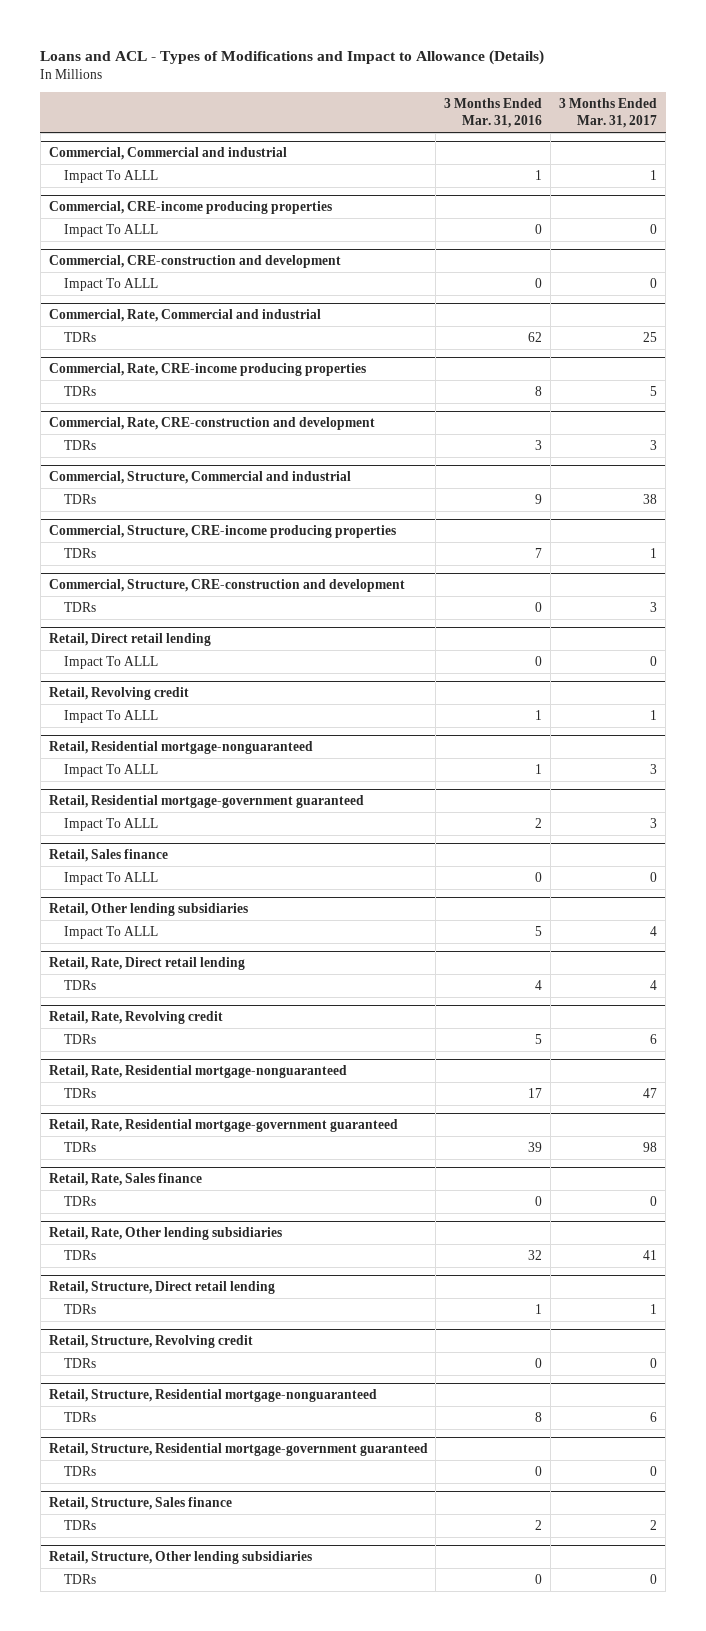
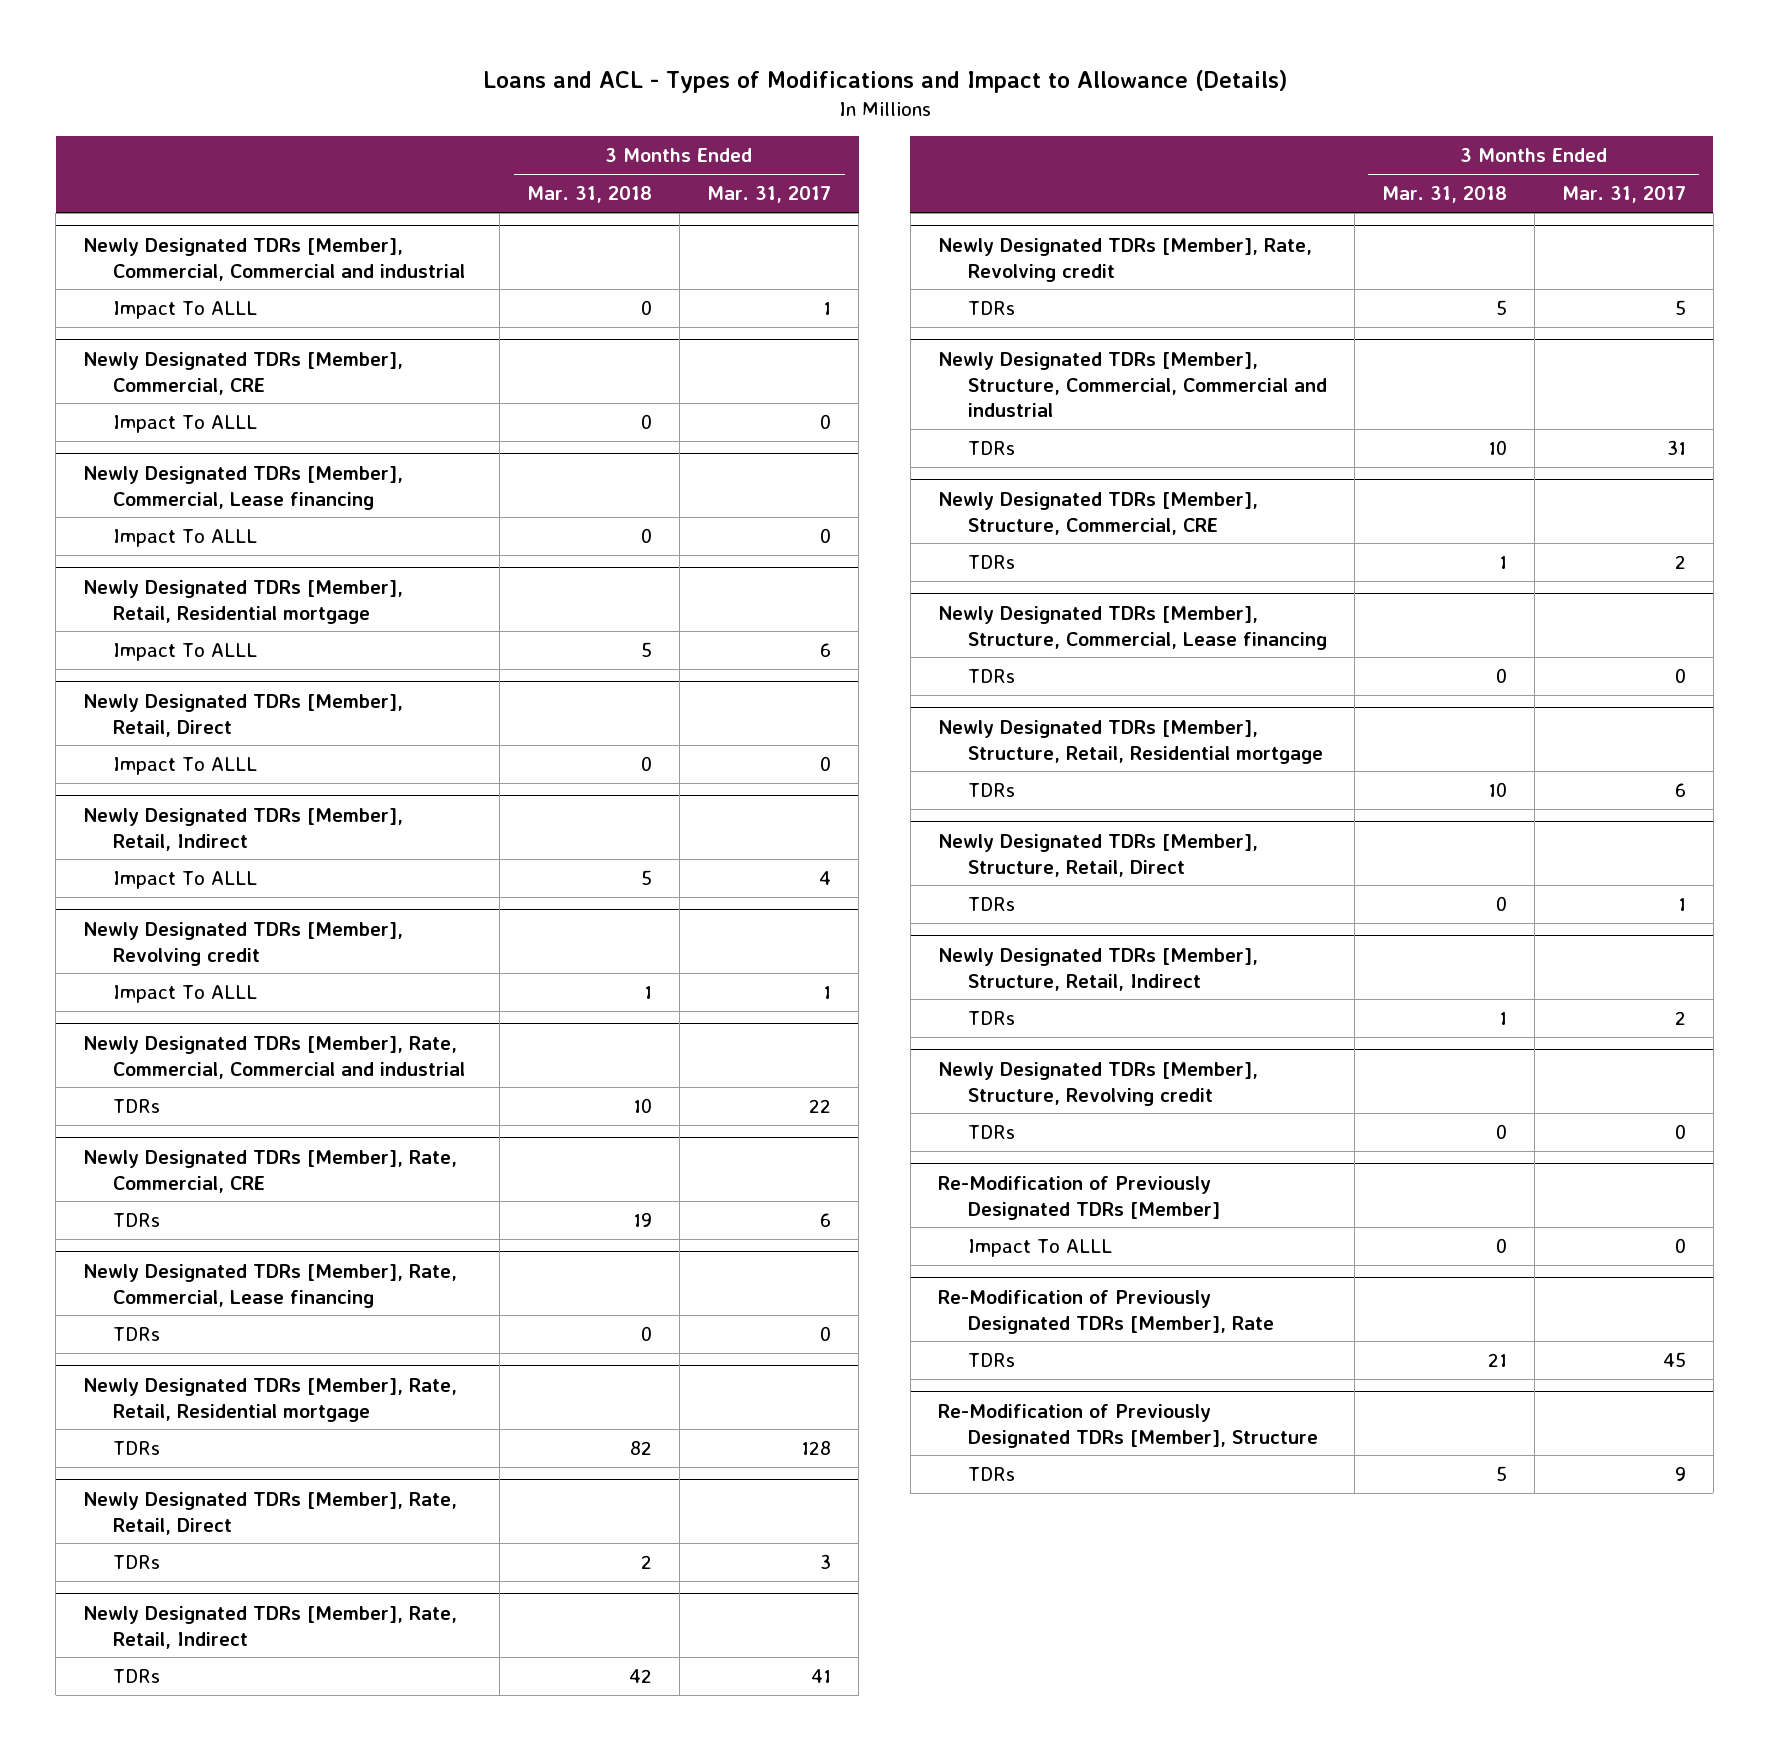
- | 3 Months Ended Mar. 31, 2016 | 3 Months Ended Mar. 31, 2017
+ | 3 Months Ended Mar. 31, 2018 | 3 Months Ended Mar. 31, 2017
- Commercial, Commercial and industrial
+ Newly Designated TDRs [Member], Commercial, Commercial and industrial
- Commercial, CRE-income producing properties
- Impact To ALLL | 0 | 0
- Commercial, CRE-construction and development
+ Newly Designated TDRs [Member], Commercial, CRE
- Commercial, Rate, Commercial and industrial
- TDRs | 62 | 25
- Commercial, Rate, CRE-income producing properties
- TDRs | 8 | 5
- Commercial, Rate, CRE-construction and development
- TDRs | 3 | 3
- Commercial, Structure, Commercial and industrial
- TDRs | 9 | 38
- Commercial, Structure, CRE-income producing properties
- TDRs | 7 | 1
- Commercial, Structure, CRE-construction and development
- TDRs | 0 | 3
- Retail, Direct retail lending
+ Newly Designated TDRs [Member], Commercial, Lease financing
- Retail, Revolving credit
- Impact To ALLL | 1 | 1
- Retail, Residential mortgage-nonguaranteed
- Impact To ALLL | 1 | 3
- Retail, Residential mortgage-government guaranteed
- Impact To ALLL | 2 | 3
- Retail, Sales finance
+ Newly Designated TDRs [Member], Retail, Residential mortgage
+ Impact To ALLL | 5 | 6
+ Newly Designated TDRs [Member], Retail, Direct
- Retail, Other lending subsidiaries
+ Newly Designated TDRs [Member], Retail, Indirect
- Retail, Rate, Direct retail lending
- TDRs | 4 | 4
- Retail, Rate, Revolving credit
+ Newly Designated TDRs [Member], Revolving credit
+ Impact To ALLL | 1 | 1
+ Newly Designated TDRs [Member], Rate, Commercial, Commercial and industrial
+ TDRs | 10 | 22
+ Newly Designated TDRs [Member], Rate, Commercial, CRE
- Retail, Rate, Residential mortgage-nonguaranteed
- TDRs | 17 | 47
- Retail, Rate, Residential mortgage-government guaranteed
- TDRs | 39 | 98
- Retail, Rate, Sales finance
+ Newly Designated TDRs [Member], Rate, Commercial, Lease financing
- Retail, Rate, Other lending subsidiaries
+ Newly Designated TDRs [Member], Rate, Retail, Residential mortgage
+ TDRs | 82 | 128
+ Newly Designated TDRs [Member], Rate, Retail, Direct
+ TDRs | 2 | 3
+ Newly Designated TDRs [Member], Rate, Retail, Indirect
- Retail, Structure, Direct retail lending
- TDRs | 1 | 1
- Retail, Structure, Revolving credit
+ Newly Designated TDRs [Member], Rate, Revolving credit
+ TDRs | 5 | 5
+ Newly Designated TDRs [Member], Structure, Commercial, Commercial and industrial
+ TDRs | 10 | 31
+ Newly Designated TDRs [Member], Structure, Commercial, CRE
+ TDRs | 1 | 2
+ Newly Designated TDRs [Member], Structure, Commercial, Lease financing
- Retail, Structure, Residential mortgage-nonguaranteed
+ Newly Designated TDRs [Member], Structure, Retail, Residential mortgage
- Retail, Structure, Residential mortgage-government guaranteed
- TDRs | 0 | 0
- Retail, Structure, Sales finance
+ Newly Designated TDRs [Member], Structure, Retail, Direct
+ TDRs | 0 | 1
+ Newly Designated TDRs [Member], Structure, Retail, Indirect
- Retail, Structure, Other lending subsidiaries
+ Newly Designated TDRs [Member], Structure, Revolving credit
+ Re-Modification of Previously Designated TDRs [Member]
+ Impact To ALLL | 0 | 0
+ Re-Modification of Previously Designated TDRs [Member], Rate
+ TDRs | 21 | 45
+ Re-Modification of Previously Designated TDRs [Member], Structure
+ TDRs | 5 | 9

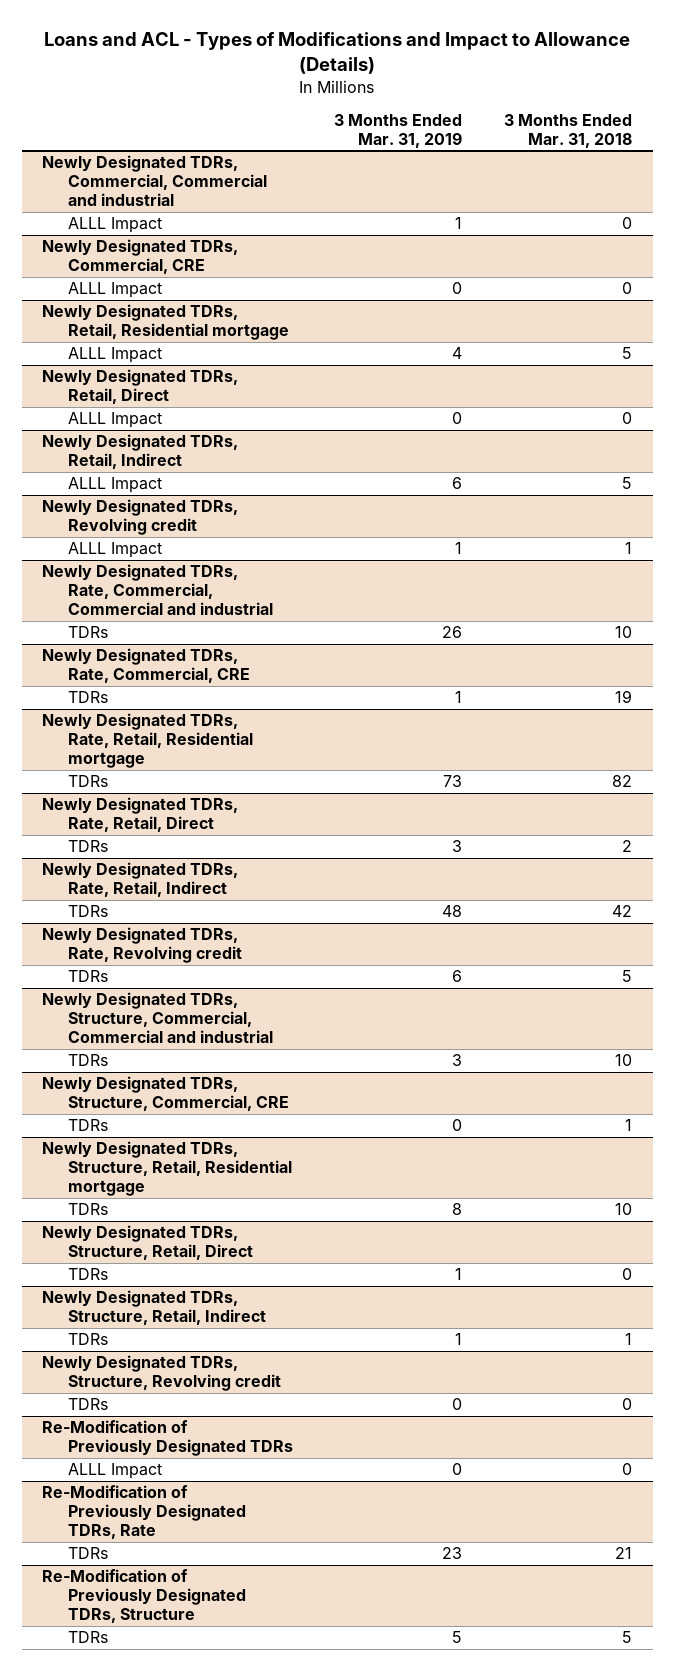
- | 3 Months Ended Mar. 31, 2018 | 3 Months Ended Mar. 31, 2017
+ | 3 Months Ended Mar. 31, 2019 | 3 Months Ended Mar. 31, 2018
- Newly Designated TDRs [Member], Commercial, Commercial and industrial
- Impact To ALLL | 0 | 1
- Newly Designated TDRs [Member], Commercial, CRE
- Impact To ALLL | 0 | 0
- Newly Designated TDRs [Member], Commercial, Lease financing
- Impact To ALLL | 0 | 0
- Newly Designated TDRs [Member], Retail, Residential mortgage
- Impact To ALLL | 5 | 6
- Newly Designated TDRs [Member], Retail, Direct
- Impact To ALLL | 0 | 0
- Newly Designated TDRs [Member], Retail, Indirect
- Impact To ALLL | 5 | 4
- Newly Designated TDRs [Member], Revolving credit
- Impact To ALLL | 1 | 1
- Newly Designated TDRs [Member], Rate, Commercial, Commercial and industrial
+ Newly Designated TDRs, Commercial, Commercial and industrial
+ ALLL Impact | 1 | 0
+ Newly Designated TDRs, Commercial, CRE
+ ALLL Impact | 0 | 0
+ Newly Designated TDRs, Retail, Residential mortgage
+ ALLL Impact | 4 | 5
+ Newly Designated TDRs, Retail, Direct
+ ALLL Impact | 0 | 0
+ Newly Designated TDRs, Retail, Indirect
+ ALLL Impact | 6 | 5
+ Newly Designated TDRs, Revolving credit
+ ALLL Impact | 1 | 1
+ Newly Designated TDRs, Rate, Commercial, Commercial and industrial
- Newly Designated TDRs [Member], Rate, Commercial, CRE
+ Newly Designated TDRs, Rate, Commercial, CRE
- Newly Designated TDRs [Member], Rate, Commercial, Lease financing
- TDRs | 0 | 0
- Newly Designated TDRs [Member], Rate, Retail, Residential mortgage
+ Newly Designated TDRs, Rate, Retail, Residential mortgage
- Newly Designated TDRs [Member], Rate, Retail, Direct
+ Newly Designated TDRs, Rate, Retail, Direct
- Newly Designated TDRs [Member], Rate, Retail, Indirect
+ Newly Designated TDRs, Rate, Retail, Indirect
- Newly Designated TDRs [Member], Rate, Revolving credit
+ Newly Designated TDRs, Rate, Revolving credit
- Newly Designated TDRs [Member], Structure, Commercial, Commercial and industrial
+ Newly Designated TDRs, Structure, Commercial, Commercial and industrial
- Newly Designated TDRs [Member], Structure, Commercial, CRE
+ Newly Designated TDRs, Structure, Commercial, CRE
- Newly Designated TDRs [Member], Structure, Commercial, Lease financing
- TDRs | 0 | 0
- Newly Designated TDRs [Member], Structure, Retail, Residential mortgage
+ Newly Designated TDRs, Structure, Retail, Residential mortgage
- Newly Designated TDRs [Member], Structure, Retail, Direct
+ Newly Designated TDRs, Structure, Retail, Direct
- Newly Designated TDRs [Member], Structure, Retail, Indirect
+ Newly Designated TDRs, Structure, Retail, Indirect
- Newly Designated TDRs [Member], Structure, Revolving credit
+ Newly Designated TDRs, Structure, Revolving credit
- Re-Modification of Previously Designated TDRs [Member]
- Impact To ALLL | 0 | 0
- Re-Modification of Previously Designated TDRs [Member], Rate
+ Re-Modification of Previously Designated TDRs
+ ALLL Impact | 0 | 0
+ Re-Modification of Previously Designated TDRs, Rate
- Re-Modification of Previously Designated TDRs [Member], Structure
+ Re-Modification of Previously Designated TDRs, Structure

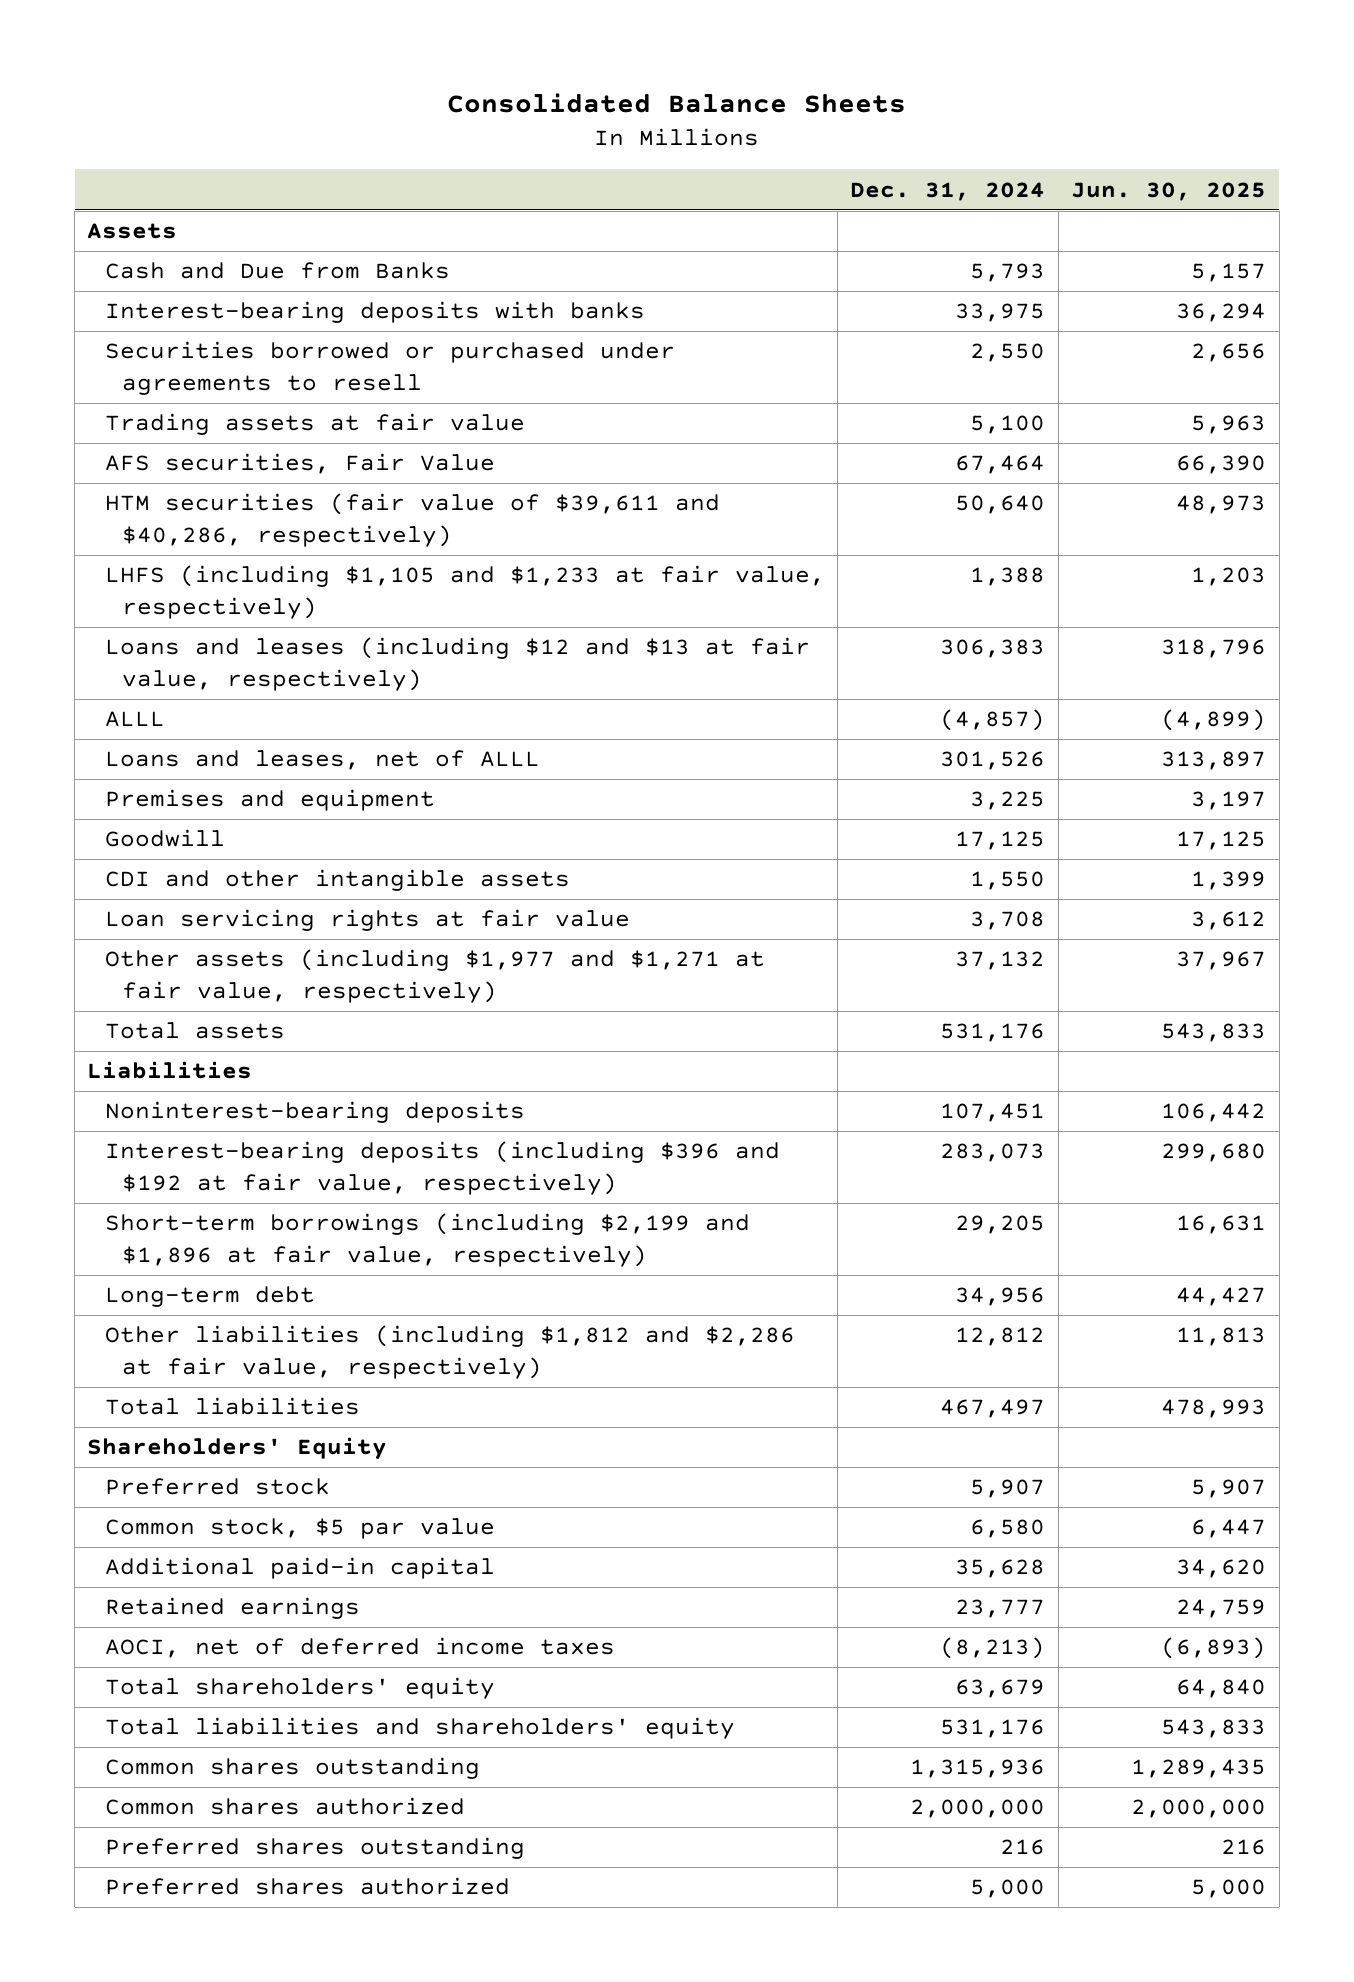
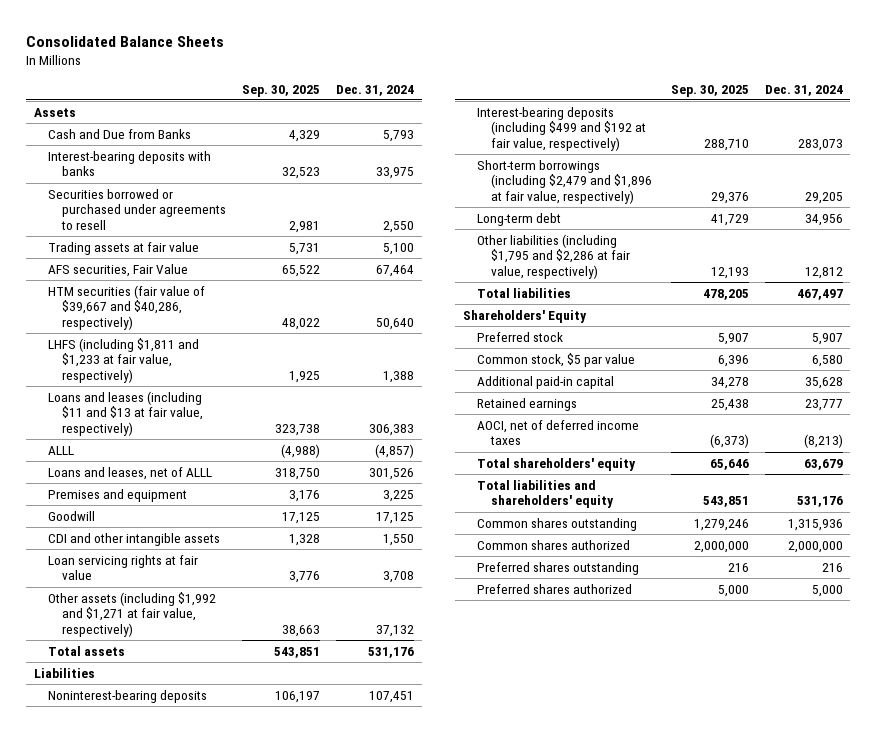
- | Dec. 31, 2024 | Jun. 30, 2025
+ | Sep. 30, 2025 | Dec. 31, 2024
- HTM securities (fair value of $39,611 and $40,286, respectively) | 50,640 | 48,973
- LHFS (including $1,105 and $1,233 at fair value, respectively) | 1,388 | 1,203
- Loans and leases (including $12 and $13 at fair value, respectively) | 306,383 | 318,796
+ HTM securities (fair value of $39,667 and $40,286, respectively) | 48,022 | 50,640
+ LHFS (including $1,811 and $1,233 at fair value, respectively) | 1,925 | 1,388
+ Loans and leases (including $11 and $13 at fair value, respectively) | 323,738 | 306,383
- Other assets (including $1,977 and $1,271 at fair value, respectively) | 37,132 | 37,967
+ Other assets (including $1,992 and $1,271 at fair value, respectively) | 38,663 | 37,132
- Interest-bearing deposits (including $396 and $192 at fair value, respectively) | 283,073 | 299,680
- Short-term borrowings (including $2,199 and $1,896 at fair value, respectively) | 29,205 | 16,631
+ Interest-bearing deposits (including $499 and $192 at fair value, respectively) | 288,710 | 283,073
+ Short-term borrowings (including $2,479 and $1,896 at fair value, respectively) | 29,376 | 29,205
- Other liabilities (including $1,812 and $2,286 at fair value, respectively) | 12,812 | 11,813
+ Other liabilities (including $1,795 and $2,286 at fair value, respectively) | 12,193 | 12,812

